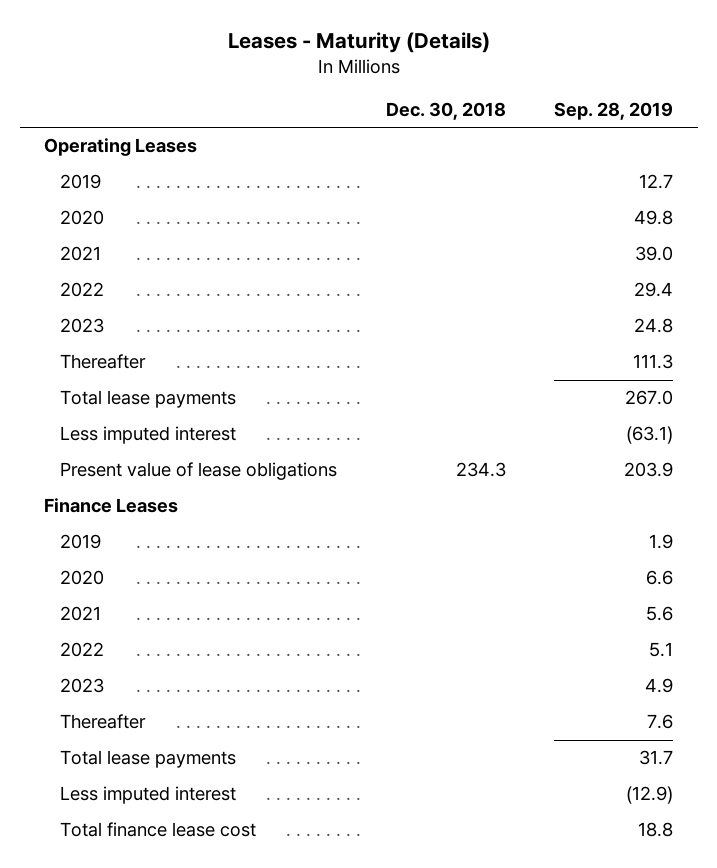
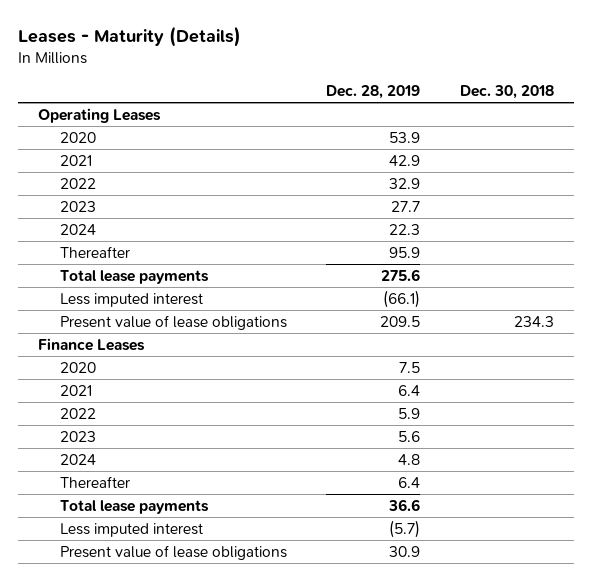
- | Dec. 30, 2018 | Sep. 28, 2019
+ | Dec. 28, 2019 | Dec. 30, 2018
- 2019 | | 12.7
+ 2024 | 22.3 |
- 2019 | | 1.9
+ 2024 | 4.8 |
- Total finance lease cost | | 18.8
+ Present value of lease obligations | 30.9 |

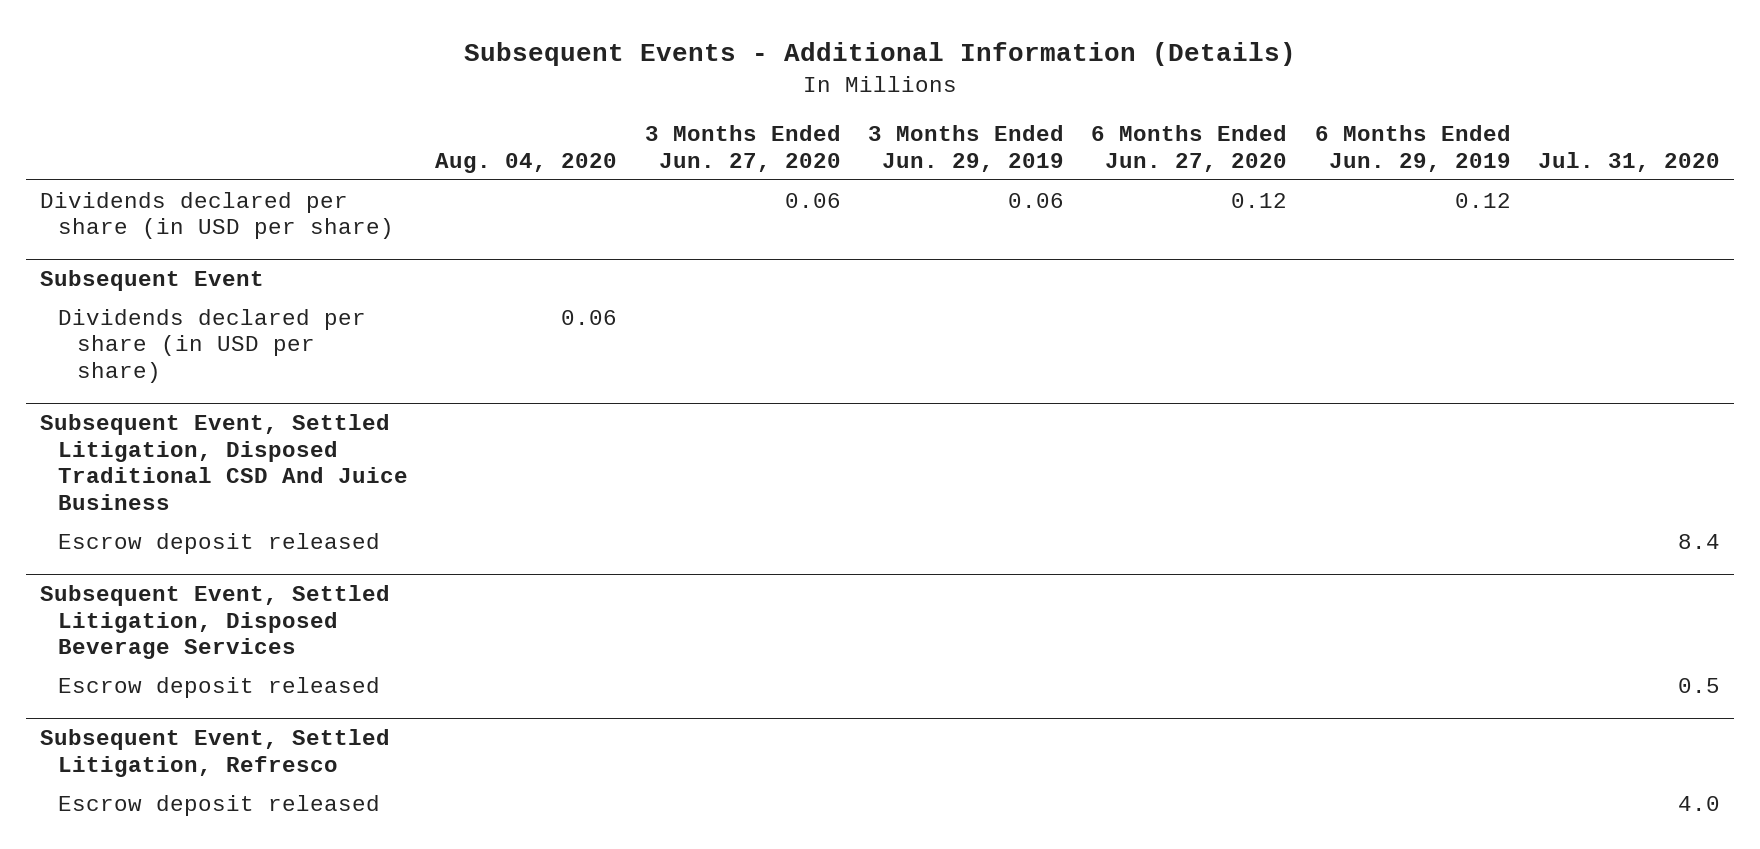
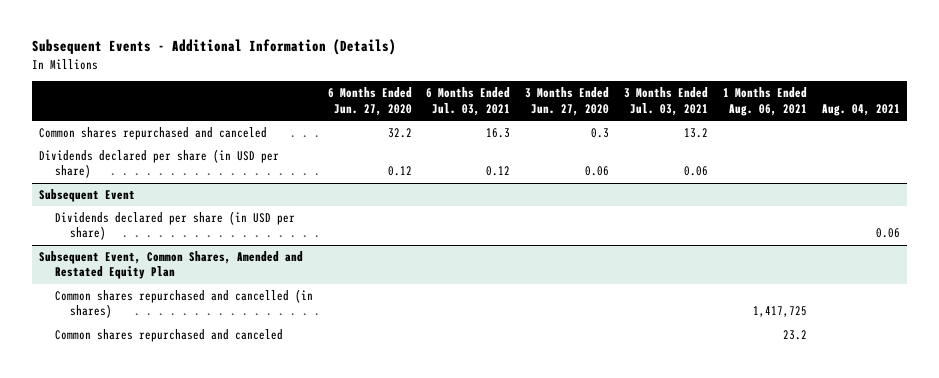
- | Aug. 04, 2020 | 3 Months Ended Jun. 27, 2020 | 3 Months Ended Jun. 29, 2019 | 6 Months Ended Jun. 27, 2020 | 6 Months Ended Jun. 29, 2019 | Jul. 31, 2020
+ | 6 Months Ended Jun. 27, 2020 | 6 Months Ended Jul. 03, 2021 | 3 Months Ended Jun. 27, 2020 | 3 Months Ended Jul. 03, 2021 | 1 Months Ended Aug. 06, 2021 | Aug. 04, 2021
+ Common shares repurchased and canceled | 32.2 | 16.3 | 0.3 | 13.2 | |
- Subsequent Event, Settled Litigation, Disposed Traditional CSD And Juice Business
- Escrow deposit released | | | | | | 8.4
- Subsequent Event, Settled Litigation, Disposed Beverage Services
- Escrow deposit released | | | | | | 0.5
- Subsequent Event, Settled Litigation, Refresco
- Escrow deposit released | | | | | | 4.0
+ Subsequent Event, Common Shares, Amended and Restated Equity Plan
+ Common shares repurchased and cancelled (in shares) | | | | | 1,417,725 |
+ Common shares repurchased and canceled | | | | | 23.2 |

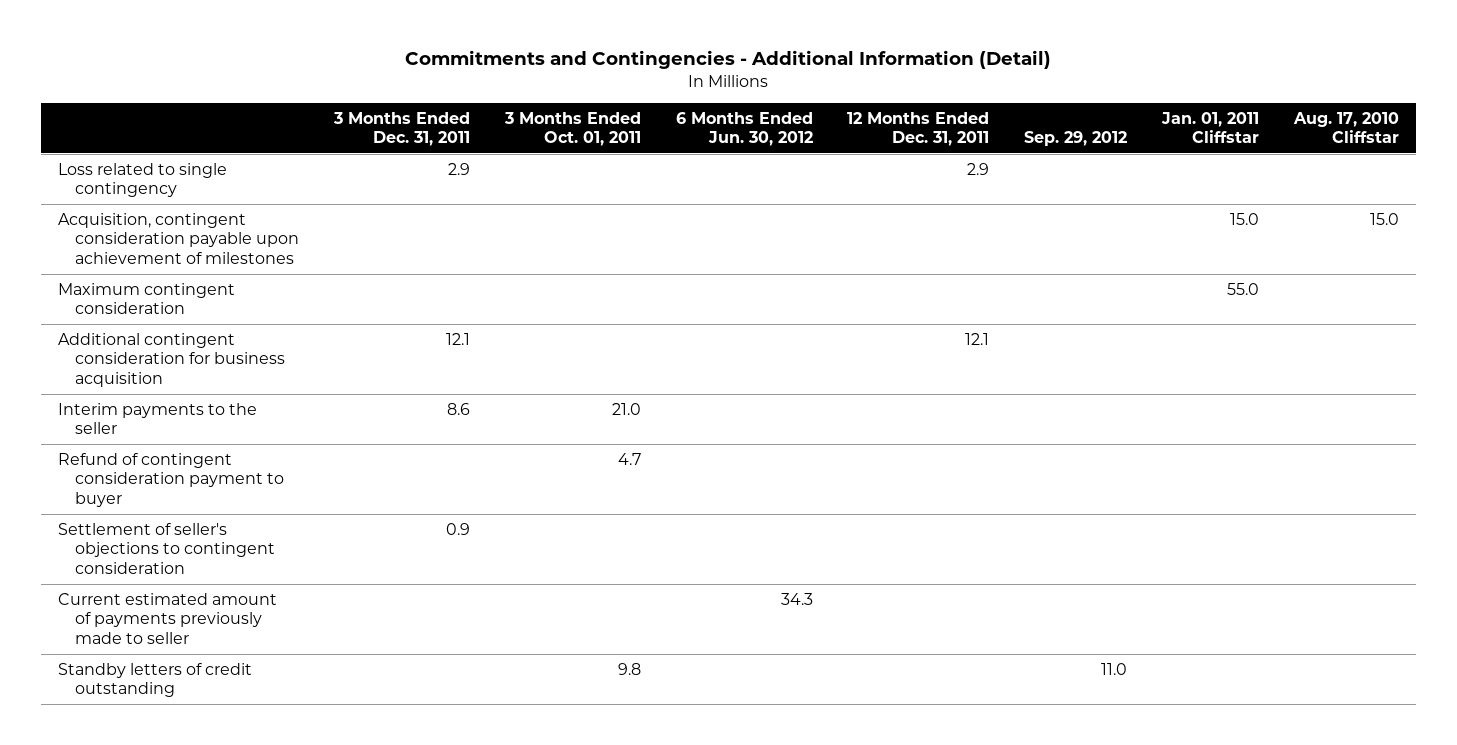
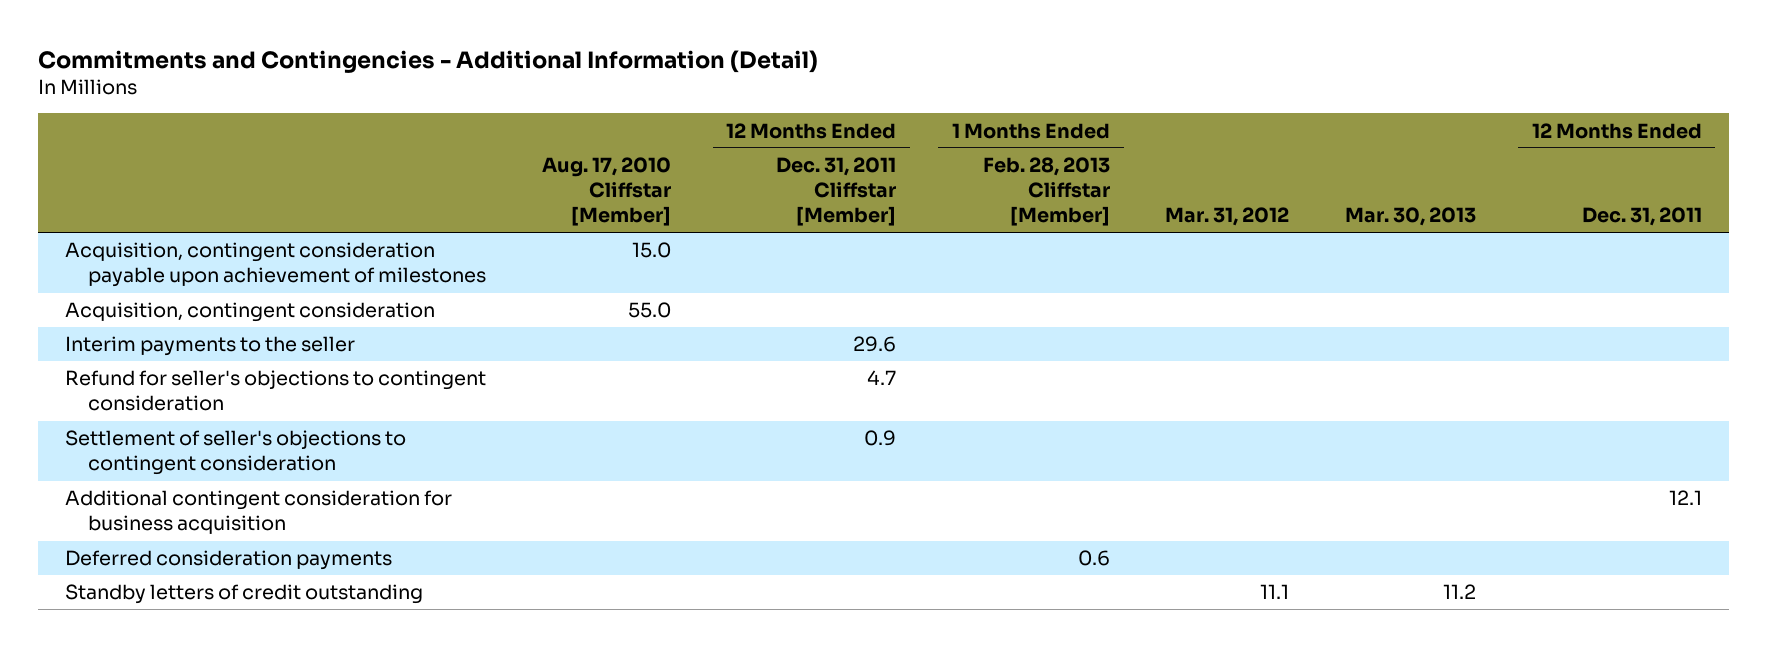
- | 3 Months Ended Dec. 31, 2011 | 3 Months Ended Oct. 01, 2011 | 6 Months Ended Jun. 30, 2012 | 12 Months Ended Dec. 31, 2011 | Sep. 29, 2012 | Jan. 01, 2011 Cliffstar | Aug. 17, 2010 Cliffstar
+ | Aug. 17, 2010 Cliffstar [Member] | 12 Months Ended Dec. 31, 2011 Cliffstar [Member] | 1 Months Ended Feb. 28, 2013 Cliffstar [Member] | Mar. 31, 2012 | Mar. 30, 2013 | 12 Months Ended Dec. 31, 2011
- Loss related to single contingency | 2.9 | | | 2.9 | | |
- Maximum contingent consideration | | | | | | 55.0 |
+ Acquisition, contingent consideration | 55.0 | | | | |
- Refund of contingent consideration payment to buyer | | 4.7 | | | | |
+ Refund for seller's objections to contingent consideration | | 4.7 | | | |
- Current estimated amount of payments previously made to seller | | | 34.3 | | | |
moved down: Additional contingent consideration for business acquisition | | | | | | 12.1
+ Deferred consideration payments | | | 0.6 | | |

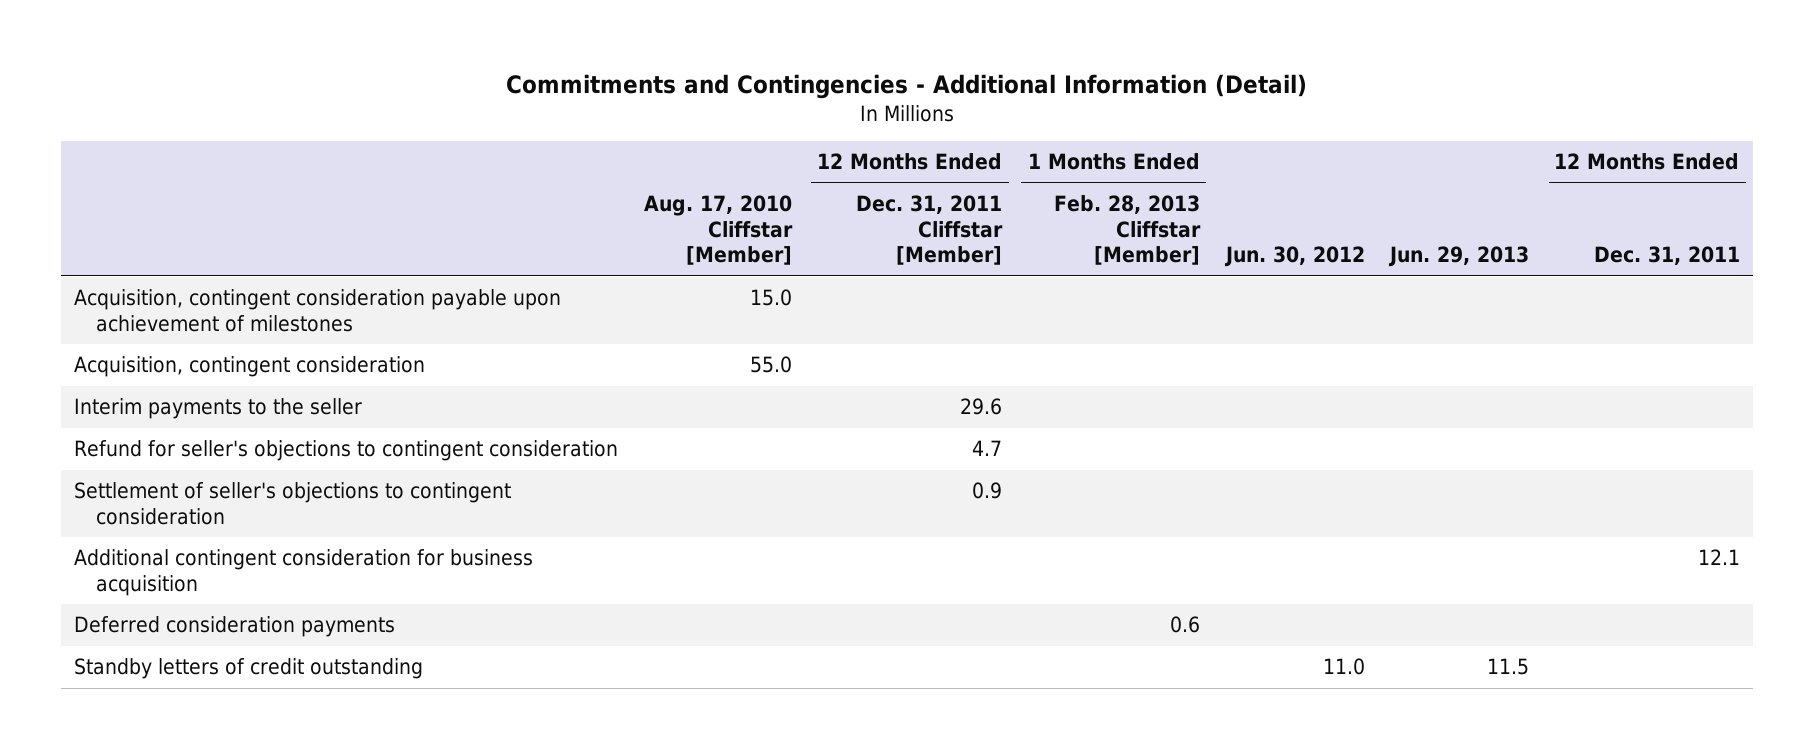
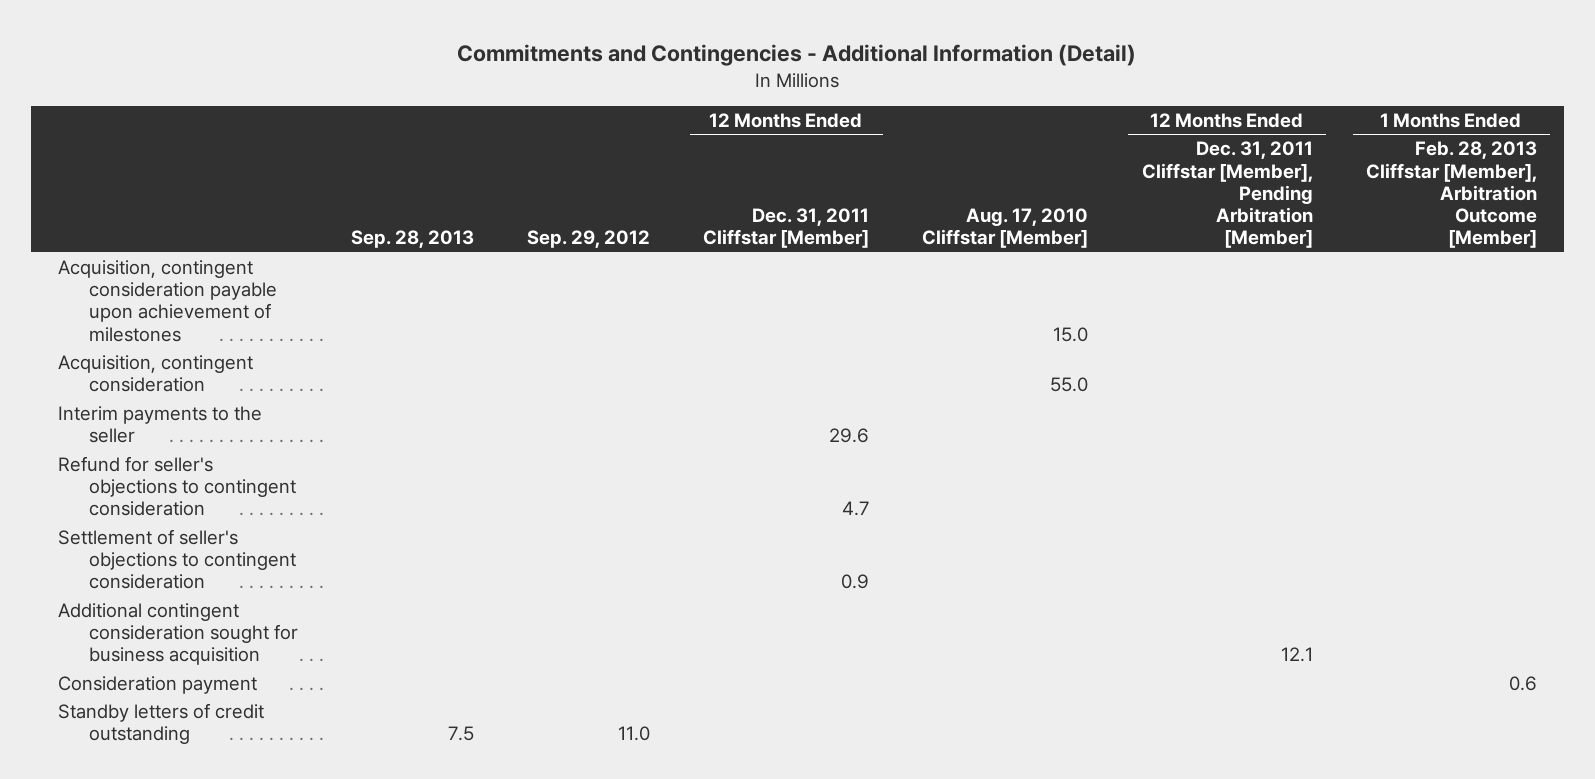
- | Aug. 17, 2010 Cliffstar [Member] | 12 Months Ended Dec. 31, 2011 Cliffstar [Member] | 1 Months Ended Feb. 28, 2013 Cliffstar [Member] | Jun. 30, 2012 | Jun. 29, 2013 | 12 Months Ended Dec. 31, 2011
+ | Sep. 28, 2013 | Sep. 29, 2012 | 12 Months Ended Dec. 31, 2011 Cliffstar [Member] | Aug. 17, 2010 Cliffstar [Member] | 12 Months Ended Dec. 31, 2011 Cliffstar [Member], Pending Arbitration [Member] | 1 Months Ended Feb. 28, 2013 Cliffstar [Member], Arbitration Outcome [Member]
- Additional contingent consideration for business acquisition | | | | | | 12.1
- Deferred consideration payments | | | 0.6 | | |
+ Additional contingent consideration sought for business acquisition | | | | | 12.1 |
+ Consideration payment | | | | | | 0.6

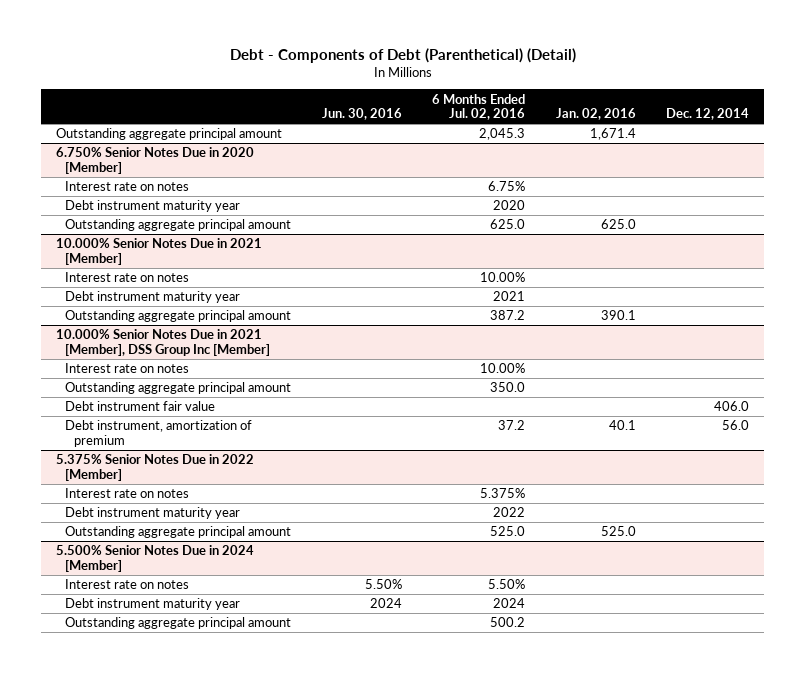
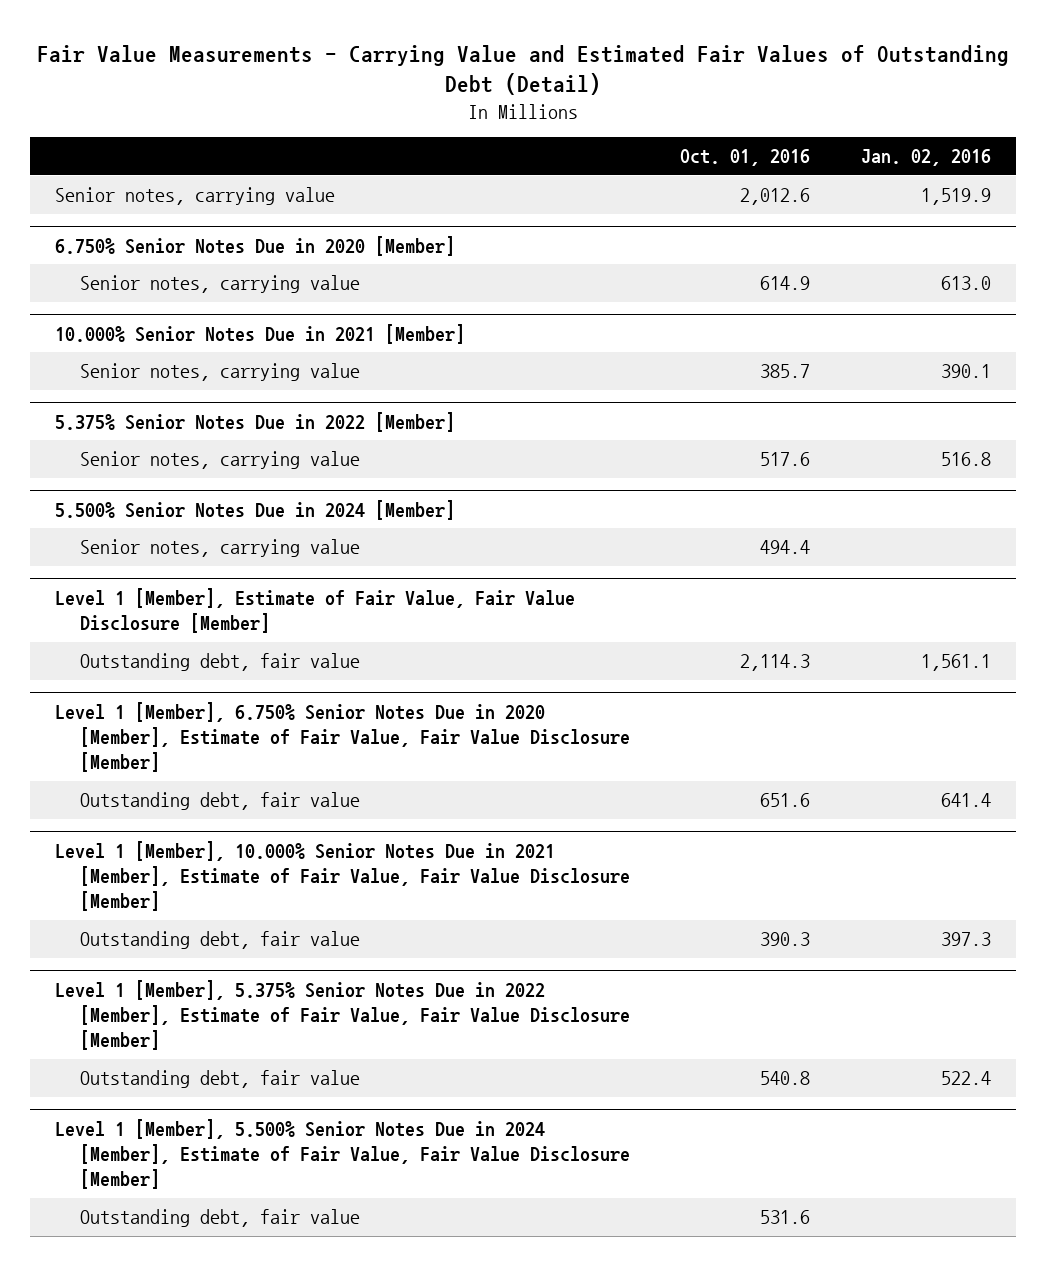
- Debt - Components of Debt (Parenthetical) (Detail)
+ Fair Value Measurements - Carrying Value and Estimated Fair Values of Outstanding Debt (Detail)
- | Jun. 30, 2016 | 6 Months Ended Jul. 02, 2016 | Jan. 02, 2016 | Dec. 12, 2014
+ | Oct. 01, 2016 | Jan. 02, 2016
- Outstanding aggregate principal amount | | 2,045.3 | 1,671.4 |
+ Senior notes, carrying value | 2,012.6 | 1,519.9
@ 6.750% Senior Notes Due in 2020 [Member]
- Interest rate on notes | | 6.75% | |
- Debt instrument maturity year | | 2020 | |
- Outstanding aggregate principal amount | | 625.0 | 625.0 |
+ Senior notes, carrying value | 614.9 | 613.0
@ 10.000% Senior Notes Due in 2021 [Member]
- Interest rate on notes | | 10.00% | |
- Debt instrument maturity year | | 2021 | |
- Outstanding aggregate principal amount | | 387.2 | 390.1 |
- 10.000% Senior Notes Due in 2021 [Member], DSS Group Inc [Member]
- Interest rate on notes | | 10.00% | |
- Outstanding aggregate principal amount | | 350.0 | |
- Debt instrument fair value | | | | 406.0
- Debt instrument, amortization of premium | | 37.2 | 40.1 | 56.0
@ 10.000% Senior Notes Due in 2021 [Member]
+ Senior notes, carrying value | 385.7 | 390.1
@ 5.375% Senior Notes Due in 2022 [Member]
- Interest rate on notes | | 5.375% | |
- Debt instrument maturity year | | 2022 | |
- Outstanding aggregate principal amount | | 525.0 | 525.0 |
+ Senior notes, carrying value | 517.6 | 516.8
@ 5.500% Senior Notes Due in 2024 [Member]
- Interest rate on notes | 5.50% | 5.50% | |
- Debt instrument maturity year | 2024 | 2024 | |
- Outstanding aggregate principal amount | | 500.2 | |
+ Senior notes, carrying value | 494.4 |
+ Level 1 [Member], Estimate of Fair Value, Fair Value Disclosure [Member]
+ Outstanding debt, fair value | 2,114.3 | 1,561.1
+ Level 1 [Member], 6.750% Senior Notes Due in 2020 [Member], Estimate of Fair Value, Fair Value Disclosure [Member]
+ Outstanding debt, fair value | 651.6 | 641.4
+ Level 1 [Member], 10.000% Senior Notes Due in 2021 [Member], Estimate of Fair Value, Fair Value Disclosure [Member]
+ Outstanding debt, fair value | 390.3 | 397.3
+ Level 1 [Member], 5.375% Senior Notes Due in 2022 [Member], Estimate of Fair Value, Fair Value Disclosure [Member]
+ Outstanding debt, fair value | 540.8 | 522.4
+ Level 1 [Member], 5.500% Senior Notes Due in 2024 [Member], Estimate of Fair Value, Fair Value Disclosure [Member]
+ Outstanding debt, fair value | 531.6 |

